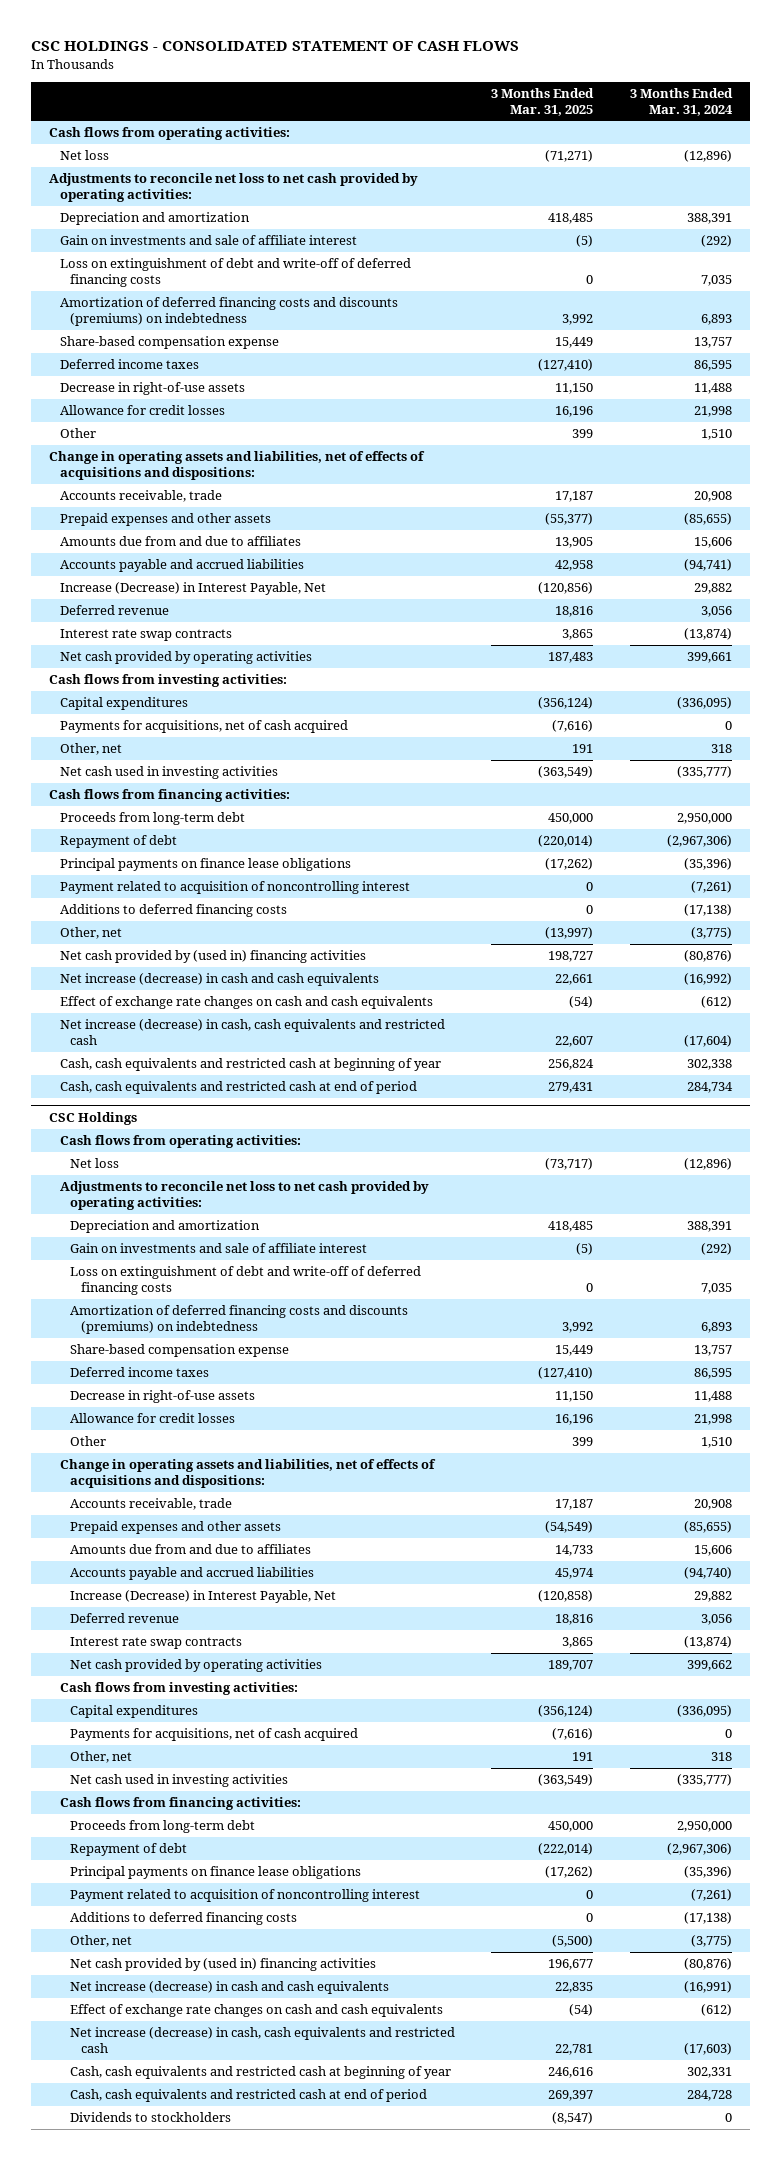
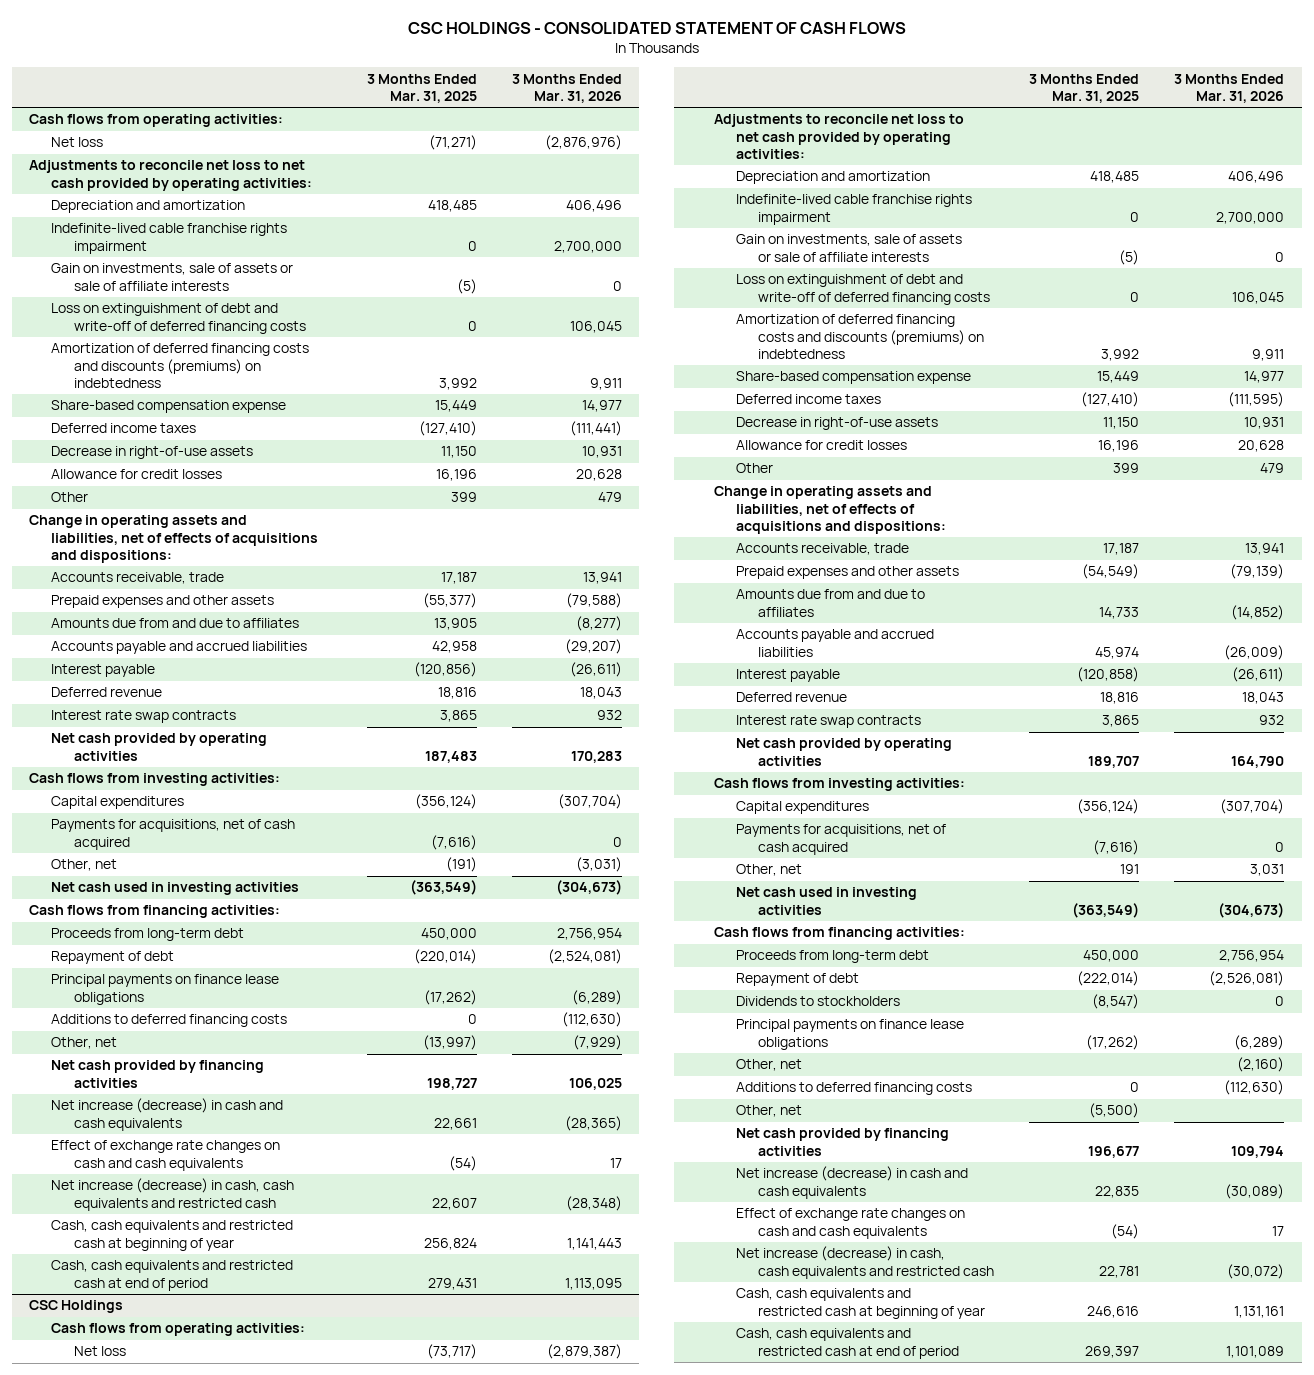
- | 3 Months Ended Mar. 31, 2025 | 3 Months Ended Mar. 31, 2024
+ | 3 Months Ended Mar. 31, 2025 | 3 Months Ended Mar. 31, 2026
- Gain on investments and sale of affiliate interest | (5) | (292)
+ Indefinite-lived cable franchise rights impairment | 0 | 2,700,000
+ Gain on investments, sale of assets or sale of affiliate interests | (5) | 0
- Increase (Decrease) in Interest Payable, Net | (120,856) | 29,882
+ Interest payable | (120,856) | (26,611)
- Other, net | 191 | 318
+ Other, net | (191) | (3,031)
- Payment related to acquisition of noncontrolling interest | 0 | (7,261)
- Net cash provided by (used in) financing activities | 198,727 | (80,876)
+ Net cash provided by financing activities | 198,727 | 106,025
@ CSC Holdings
- Gain on investments and sale of affiliate interest | (5) | (292)
+ Indefinite-lived cable franchise rights impairment | 0 | 2,700,000
+ Gain on investments, sale of assets or sale of affiliate interests | (5) | 0
- Increase (Decrease) in Interest Payable, Net | (120,858) | 29,882
+ Interest payable | (120,858) | (26,611)
moved up: Dividends to stockholders | (8,547) | 0
- Payment related to acquisition of noncontrolling interest | 0 | (7,261)
+ Other, net | | (2,160)
- Net cash provided by (used in) financing activities | 196,677 | (80,876)
+ Net cash provided by financing activities | 196,677 | 109,794

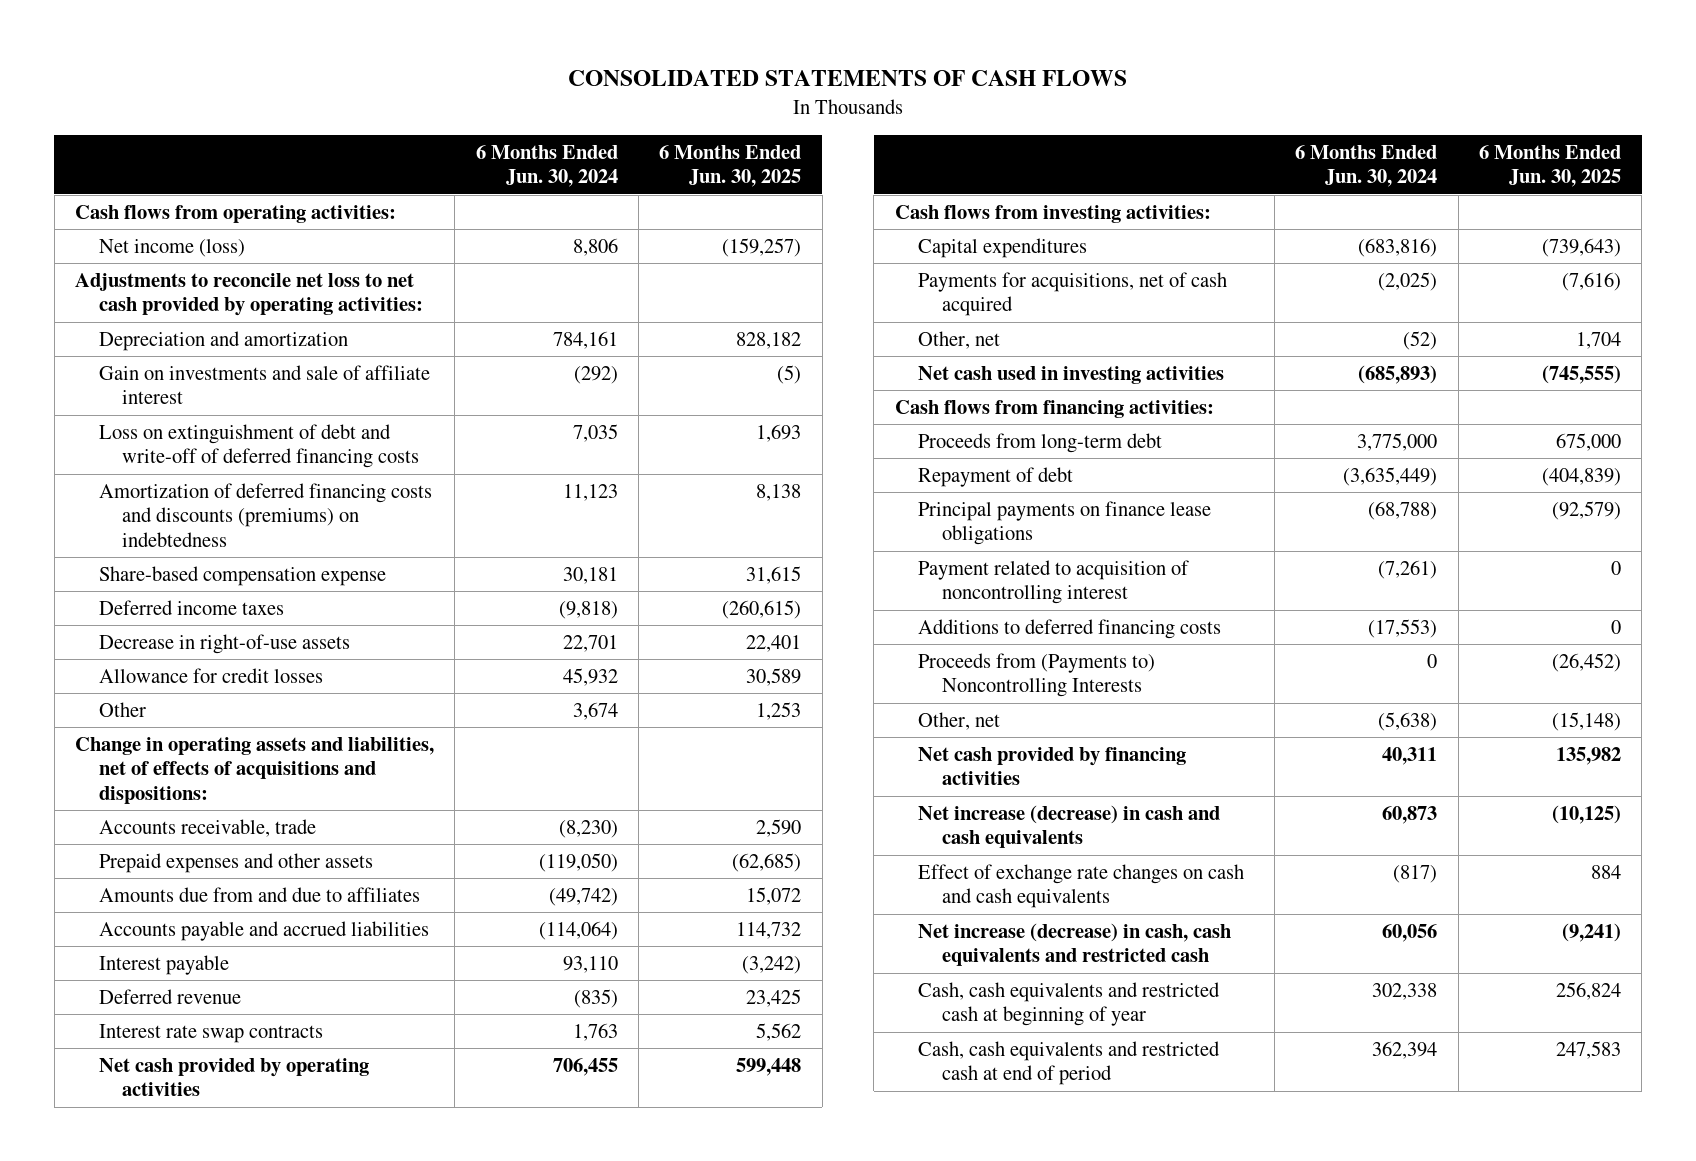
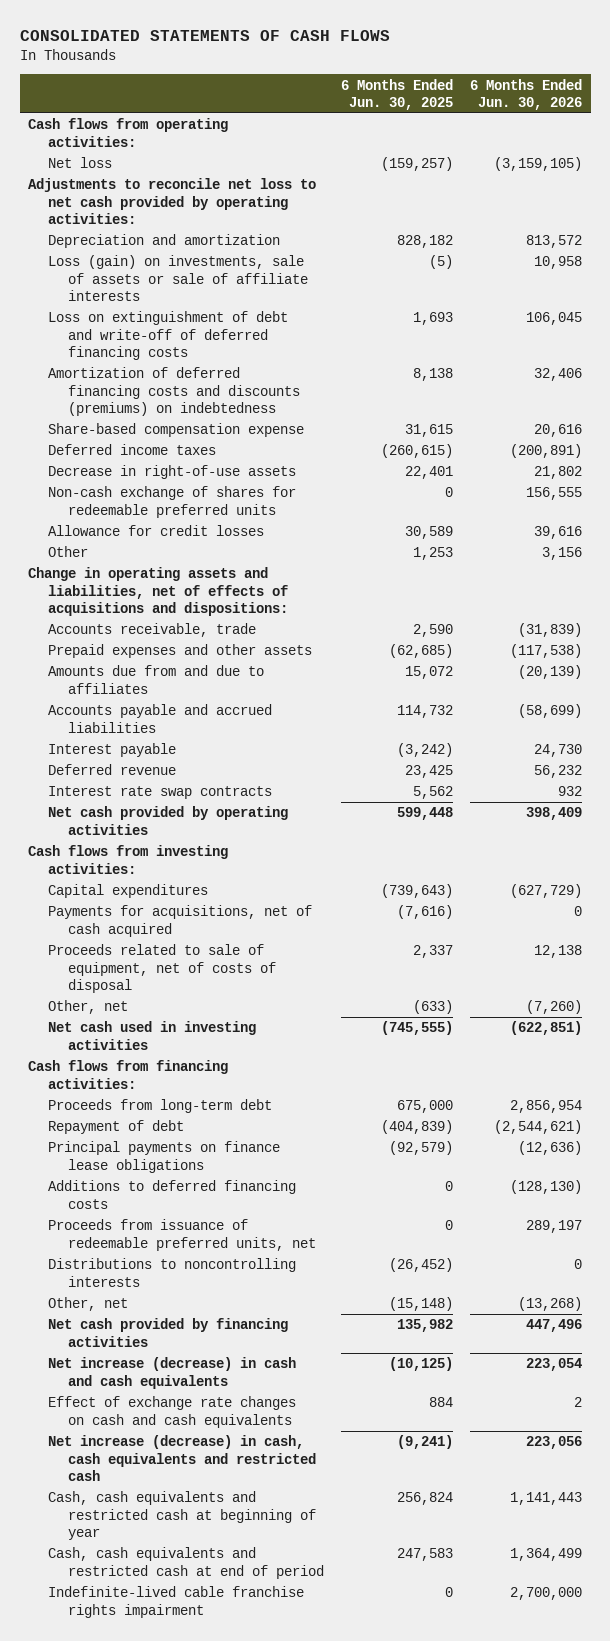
- | 6 Months Ended Jun. 30, 2024 | 6 Months Ended Jun. 30, 2025
+ | 6 Months Ended Jun. 30, 2025 | 6 Months Ended Jun. 30, 2026
- Net income (loss) | 8,806 | (159,257)
+ Net loss | (159,257) | (3,159,105)
- Gain on investments and sale of affiliate interest | (292) | (5)
+ Loss (gain) on investments, sale of assets or sale of affiliate interests | (5) | 10,958
+ Non-cash exchange of shares for redeemable preferred units | 0 | 156,555
- Other, net | (52) | 1,704
+ Proceeds related to sale of equipment, net of costs of disposal | 2,337 | 12,138
+ Other, net | (633) | (7,260)
- Payment related to acquisition of noncontrolling interest | (7,261) | 0
- Proceeds from (Payments to) Noncontrolling Interests | 0 | (26,452)
+ Proceeds from issuance of redeemable preferred units, net | 0 | 289,197
+ Distributions to noncontrolling interests | (26,452) | 0
+ Indefinite-lived cable franchise rights impairment | 0 | 2,700,000

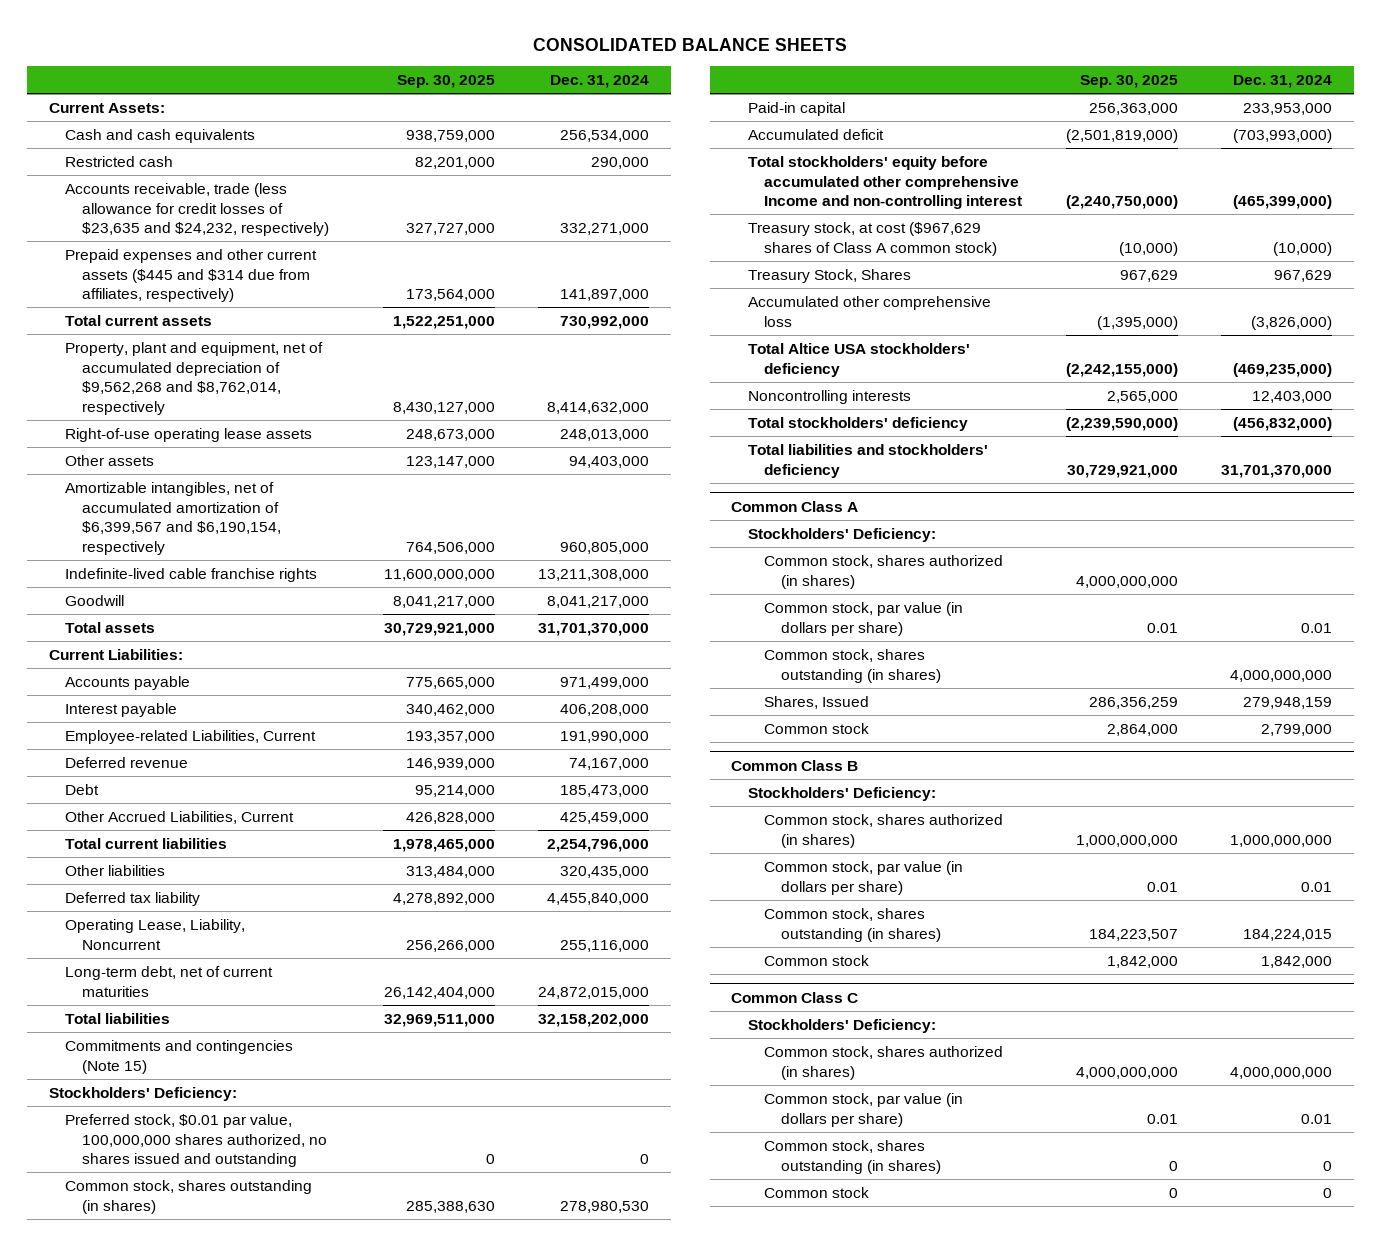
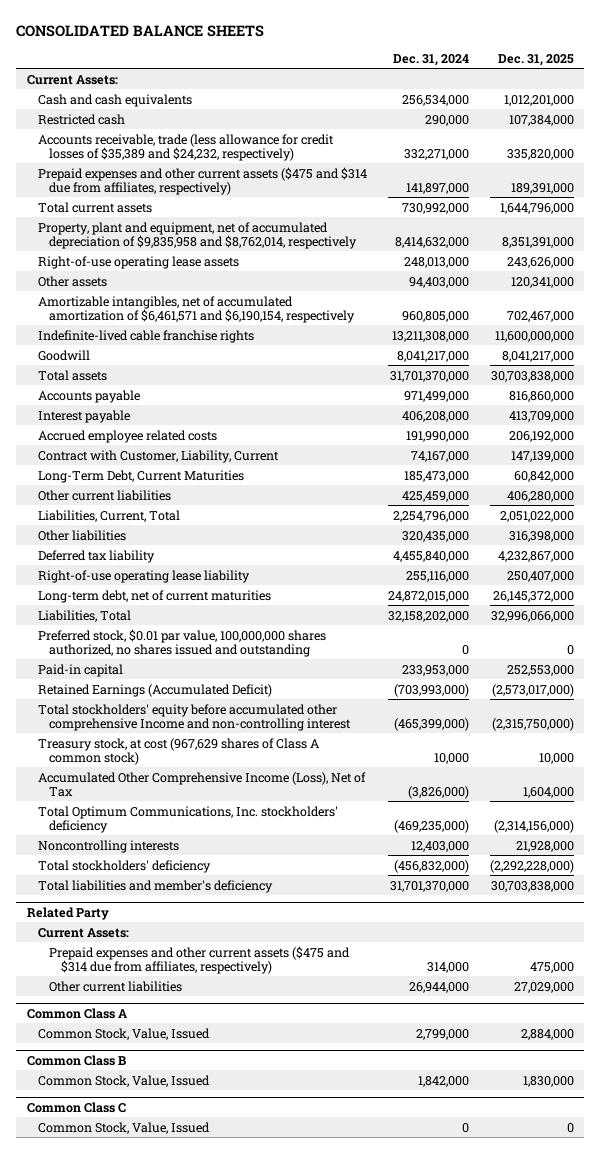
- | Sep. 30, 2025 | Dec. 31, 2024
+ | Dec. 31, 2024 | Dec. 31, 2025
- Accounts receivable, trade (less allowance for credit losses of $23,635 and $24,232, respectively) | 327,727,000 | 332,271,000
- Prepaid expenses and other current assets ($445 and $314 due from affiliates, respectively) | 173,564,000 | 141,897,000
+ Accounts receivable, trade (less allowance for credit losses of $35,389 and $24,232, respectively) | 332,271,000 | 335,820,000
+ Prepaid expenses and other current assets ($475 and $314 due from affiliates, respectively) | 141,897,000 | 189,391,000
- Property, plant and equipment, net of accumulated depreciation of $9,562,268 and $8,762,014, respectively | 8,430,127,000 | 8,414,632,000
+ Property, plant and equipment, net of accumulated depreciation of $9,835,958 and $8,762,014, respectively | 8,414,632,000 | 8,351,391,000
- Amortizable intangibles, net of accumulated amortization of $6,399,567 and $6,190,154, respectively | 764,506,000 | 960,805,000
+ Amortizable intangibles, net of accumulated amortization of $6,461,571 and $6,190,154, respectively | 960,805,000 | 702,467,000
- Current Liabilities:
- Employee-related Liabilities, Current | 193,357,000 | 191,990,000
- Deferred revenue | 146,939,000 | 74,167,000
- Debt | 95,214,000 | 185,473,000
- Other Accrued Liabilities, Current | 426,828,000 | 425,459,000
- Total current liabilities | 1,978,465,000 | 2,254,796,000
+ Accrued employee related costs | 191,990,000 | 206,192,000
+ Contract with Customer, Liability, Current | 74,167,000 | 147,139,000
+ Long-Term Debt, Current Maturities | 185,473,000 | 60,842,000
+ Other current liabilities | 425,459,000 | 406,280,000
+ Liabilities, Current, Total | 2,254,796,000 | 2,051,022,000
- Operating Lease, Liability, Noncurrent | 256,266,000 | 255,116,000
+ Right-of-use operating lease liability | 255,116,000 | 250,407,000
- Total liabilities | 32,969,511,000 | 32,158,202,000
- Commitments and contingencies (Note 15)
- Stockholders' Deficiency:
+ Liabilities, Total | 32,158,202,000 | 32,996,066,000
- Common stock, shares outstanding (in shares) | 285,388,630 | 278,980,530
- Accumulated deficit | (2,501,819,000) | (703,993,000)
+ Retained Earnings (Accumulated Deficit) | (703,993,000) | (2,573,017,000)
- Treasury stock, at cost ($967,629 shares of Class A common stock) | (10,000) | (10,000)
- Treasury Stock, Shares | 967,629 | 967,629
- Accumulated other comprehensive loss | (1,395,000) | (3,826,000)
- Total Altice USA stockholders' deficiency | (2,242,155,000) | (469,235,000)
+ Treasury stock, at cost (967,629 shares of Class A common stock) | 10,000 | 10,000
+ Accumulated Other Comprehensive Income (Loss), Net of Tax | (3,826,000) | 1,604,000
+ Total Optimum Communications, Inc. stockholders' deficiency | (469,235,000) | (2,314,156,000)
- Total liabilities and stockholders' deficiency | 30,729,921,000 | 31,701,370,000
+ Total liabilities and member's deficiency | 31,701,370,000 | 30,703,838,000
+ Related Party
+ Current Assets:
+ Prepaid expenses and other current assets ($475 and $314 due from affiliates, respectively) | 314,000 | 475,000
+ Other current liabilities | 26,944,000 | 27,029,000
@ Common Class A
- Stockholders' Deficiency:
- Common stock, shares authorized (in shares) | 4,000,000,000 |
- Common stock, par value (in dollars per share) | 0.01 | 0.01
- Common stock, shares outstanding (in shares) | | 4,000,000,000
- Shares, Issued | 286,356,259 | 279,948,159
- Common stock | 2,864,000 | 2,799,000
+ Common Stock, Value, Issued | 2,799,000 | 2,884,000
@ Common Class B
- Stockholders' Deficiency:
- Common stock, shares authorized (in shares) | 1,000,000,000 | 1,000,000,000
- Common stock, par value (in dollars per share) | 0.01 | 0.01
- Common stock, shares outstanding (in shares) | 184,223,507 | 184,224,015
- Common stock | 1,842,000 | 1,842,000
+ Common Stock, Value, Issued | 1,842,000 | 1,830,000
@ Common Class C
- Stockholders' Deficiency:
- Common stock, shares authorized (in shares) | 4,000,000,000 | 4,000,000,000
- Common stock, par value (in dollars per share) | 0.01 | 0.01
- Common stock, shares outstanding (in shares) | 0 | 0
- Common stock | 0 | 0
+ Common Stock, Value, Issued | 0 | 0

